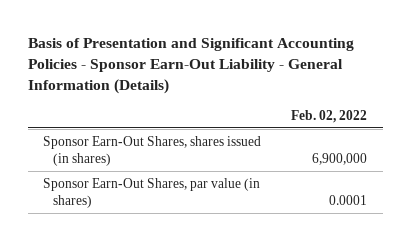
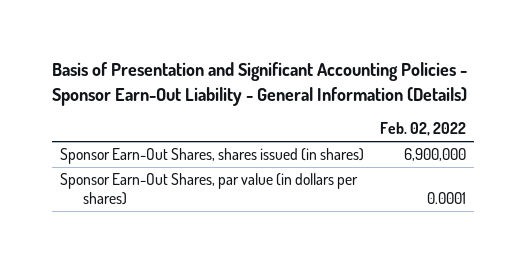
- Sponsor Earn-Out Shares, par value (in shares) | 0.0001
+ Sponsor Earn-Out Shares, par value (in dollars per shares) | 0.0001

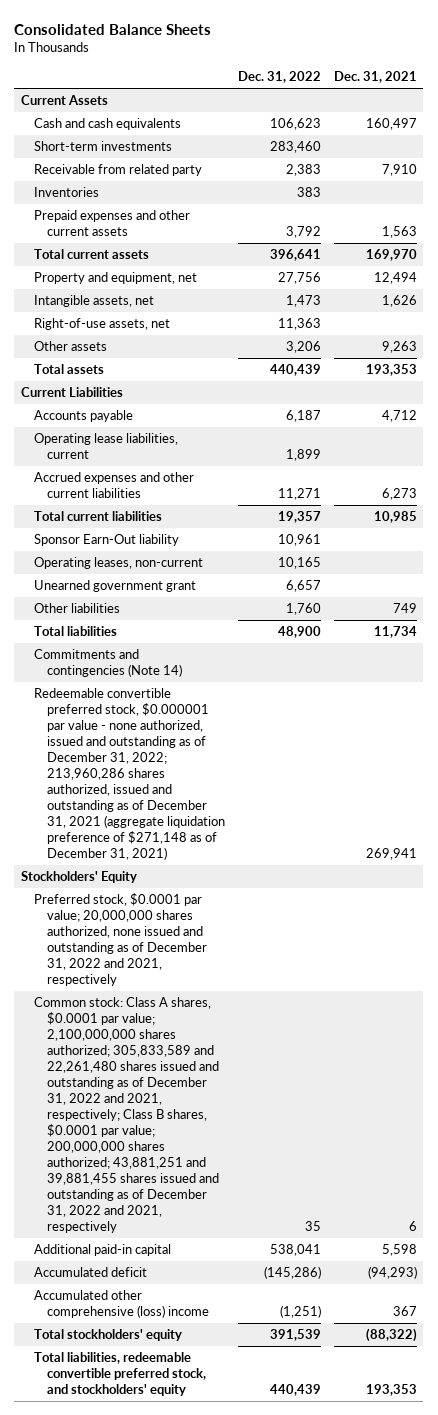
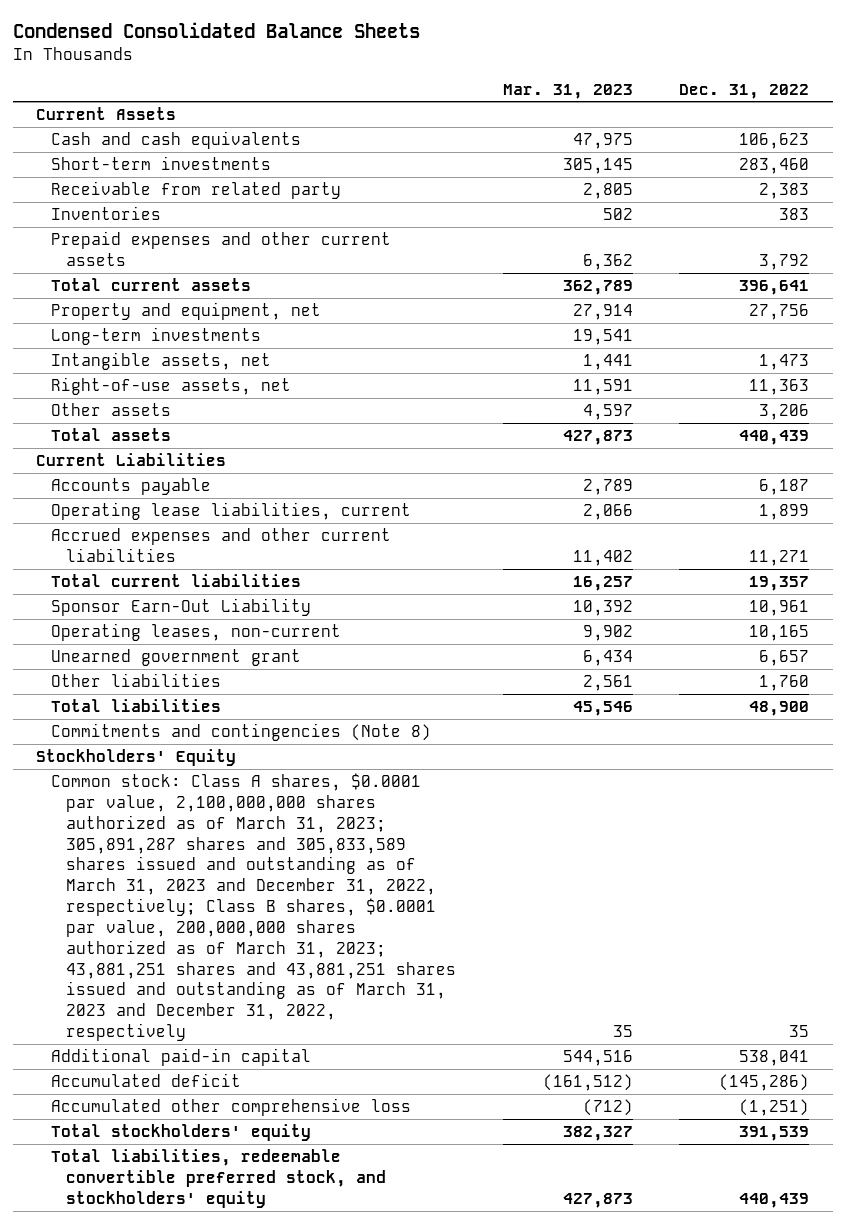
- Consolidated Balance Sheets
+ Condensed Consolidated Balance Sheets
- | Dec. 31, 2022 | Dec. 31, 2021
+ | Mar. 31, 2023 | Dec. 31, 2022
+ Long-term investments | 19,541 |
- Sponsor Earn-Out liability | 10,961 |
+ Sponsor Earn-Out Liability | 10,392 | 10,961
- Commitments and contingencies (Note 14)
- Redeemable convertible preferred stock, $0.000001 par value - none authorized, issued and outstanding as of December 31, 2022; 213,960,286 shares authorized, issued and outstanding as of December 31, 2021 (aggregate liquidation preference of $271,148 as of December 31, 2021) | | 269,941
+ Commitments and contingencies (Note 8)
- Preferred stock, $0.0001 par value; 20,000,000 shares authorized, none issued and outstanding as of December 31, 2022 and 2021, respectively
- Common stock: Class A shares, $0.0001 par value; 2,100,000,000 shares authorized; 305,833,589 and 22,261,480 shares issued and outstanding as of December 31, 2022 and 2021, respectively; Class B shares, $0.0001 par value; 200,000,000 shares authorized; 43,881,251 and 39,881,455 shares issued and outstanding as of December 31, 2022 and 2021, respectively | 35 | 6
+ Common stock: Class A shares, $0.0001 par value, 2,100,000,000 shares authorized as of March 31, 2023; 305,891,287 shares and 305,833,589 shares issued and outstanding as of March 31, 2023 and December 31, 2022, respectively; Class B shares, $0.0001 par value, 200,000,000 shares authorized as of March 31, 2023; 43,881,251 shares and 43,881,251 shares issued and outstanding as of March 31, 2023 and December 31, 2022, respectively | 35 | 35
- Accumulated other comprehensive (loss) income | (1,251) | 367
+ Accumulated other comprehensive loss | (712) | (1,251)

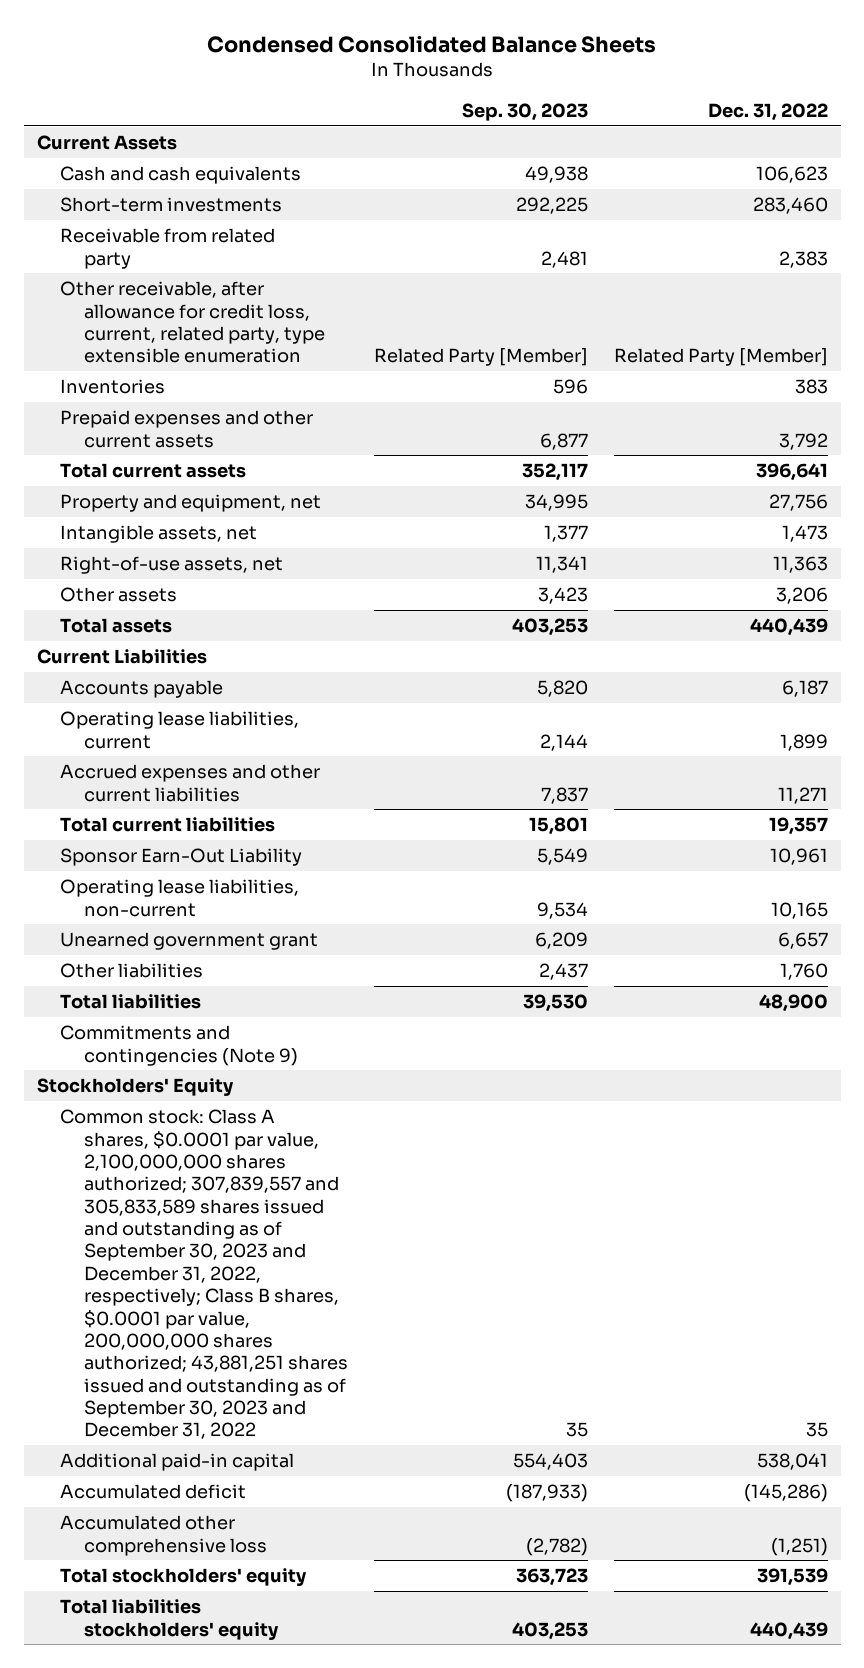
- | Mar. 31, 2023 | Dec. 31, 2022
+ | Sep. 30, 2023 | Dec. 31, 2022
+ Other receivable, after allowance for credit loss, current, related party, type extensible enumeration | Related Party [Member] | Related Party [Member]
- Long-term investments | 19,541 |
- Operating leases, non-current | 9,902 | 10,165
+ Operating lease liabilities, non-current | 9,534 | 10,165
- Commitments and contingencies (Note 8)
+ Commitments and contingencies (Note 9)
- Common stock: Class A shares, $0.0001 par value, 2,100,000,000 shares authorized as of March 31, 2023; 305,891,287 shares and 305,833,589 shares issued and outstanding as of March 31, 2023 and December 31, 2022, respectively; Class B shares, $0.0001 par value, 200,000,000 shares authorized as of March 31, 2023; 43,881,251 shares and 43,881,251 shares issued and outstanding as of March 31, 2023 and December 31, 2022, respectively | 35 | 35
+ Common stock: Class A shares, $0.0001 par value, 2,100,000,000 shares authorized; 307,839,557 and 305,833,589 shares issued and outstanding as of September 30, 2023 and December 31, 2022, respectively; Class B shares, $0.0001 par value, 200,000,000 shares authorized; 43,881,251 shares issued and outstanding as of September 30, 2023 and December 31, 2022 | 35 | 35
- Total liabilities, redeemable convertible preferred stock, and stockholders' equity | 427,873 | 440,439
+ Total liabilities stockholders' equity | 403,253 | 440,439

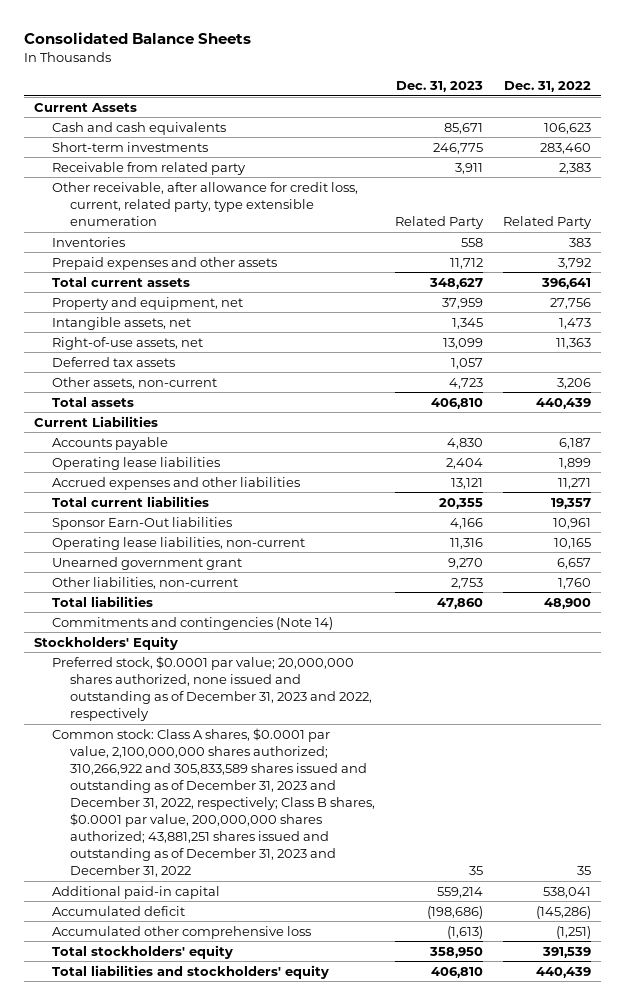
- Condensed Consolidated Balance Sheets
+ Consolidated Balance Sheets
- | Sep. 30, 2023 | Dec. 31, 2022
+ | Dec. 31, 2023 | Dec. 31, 2022
- Other receivable, after allowance for credit loss, current, related party, type extensible enumeration | Related Party [Member] | Related Party [Member]
+ Other receivable, after allowance for credit loss, current, related party, type extensible enumeration | Related Party | Related Party
- Prepaid expenses and other current assets | 6,877 | 3,792
+ Prepaid expenses and other assets | 11,712 | 3,792
- Other assets | 3,423 | 3,206
+ Deferred tax assets | 1,057 |
+ Other assets, non-current | 4,723 | 3,206
- Operating lease liabilities, current | 2,144 | 1,899
- Accrued expenses and other current liabilities | 7,837 | 11,271
+ Operating lease liabilities | 2,404 | 1,899
+ Accrued expenses and other liabilities | 13,121 | 11,271
- Sponsor Earn-Out Liability | 5,549 | 10,961
+ Sponsor Earn-Out liabilities | 4,166 | 10,961
- Other liabilities | 2,437 | 1,760
+ Other liabilities, non-current | 2,753 | 1,760
- Commitments and contingencies (Note 9)
+ Commitments and contingencies (Note 14)
- Common stock: Class A shares, $0.0001 par value, 2,100,000,000 shares authorized; 307,839,557 and 305,833,589 shares issued and outstanding as of September 30, 2023 and December 31, 2022, respectively; Class B shares, $0.0001 par value, 200,000,000 shares authorized; 43,881,251 shares issued and outstanding as of September 30, 2023 and December 31, 2022 | 35 | 35
+ Preferred stock, $0.0001 par value; 20,000,000 shares authorized, none issued and outstanding as of December 31, 2023 and 2022, respectively
+ Common stock: Class A shares, $0.0001 par value, 2,100,000,000 shares authorized; 310,266,922 and 305,833,589 shares issued and outstanding as of December 31, 2023 and December 31, 2022, respectively; Class B shares, $0.0001 par value, 200,000,000 shares authorized; 43,881,251 shares issued and outstanding as of December 31, 2023 and December 31, 2022 | 35 | 35
- Total liabilities stockholders' equity | 403,253 | 440,439
+ Total liabilities and stockholders' equity | 406,810 | 440,439

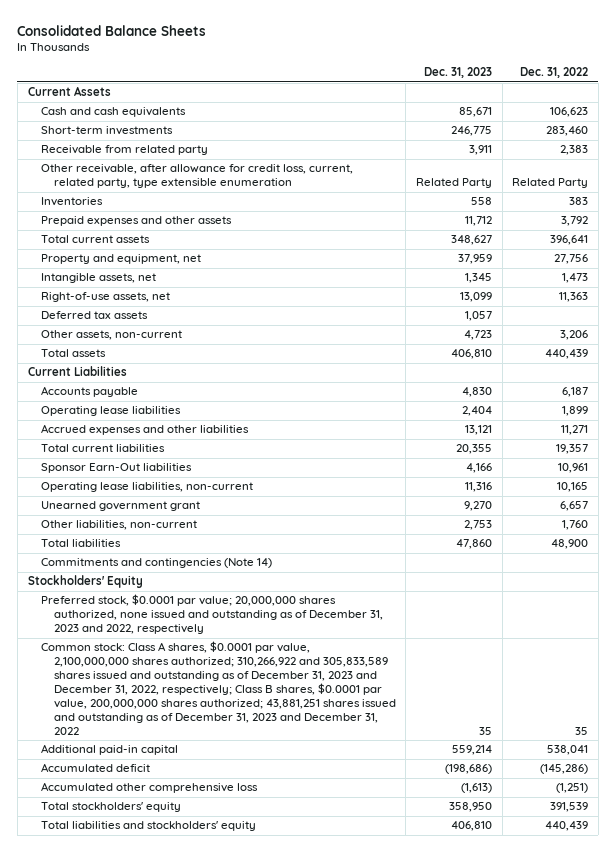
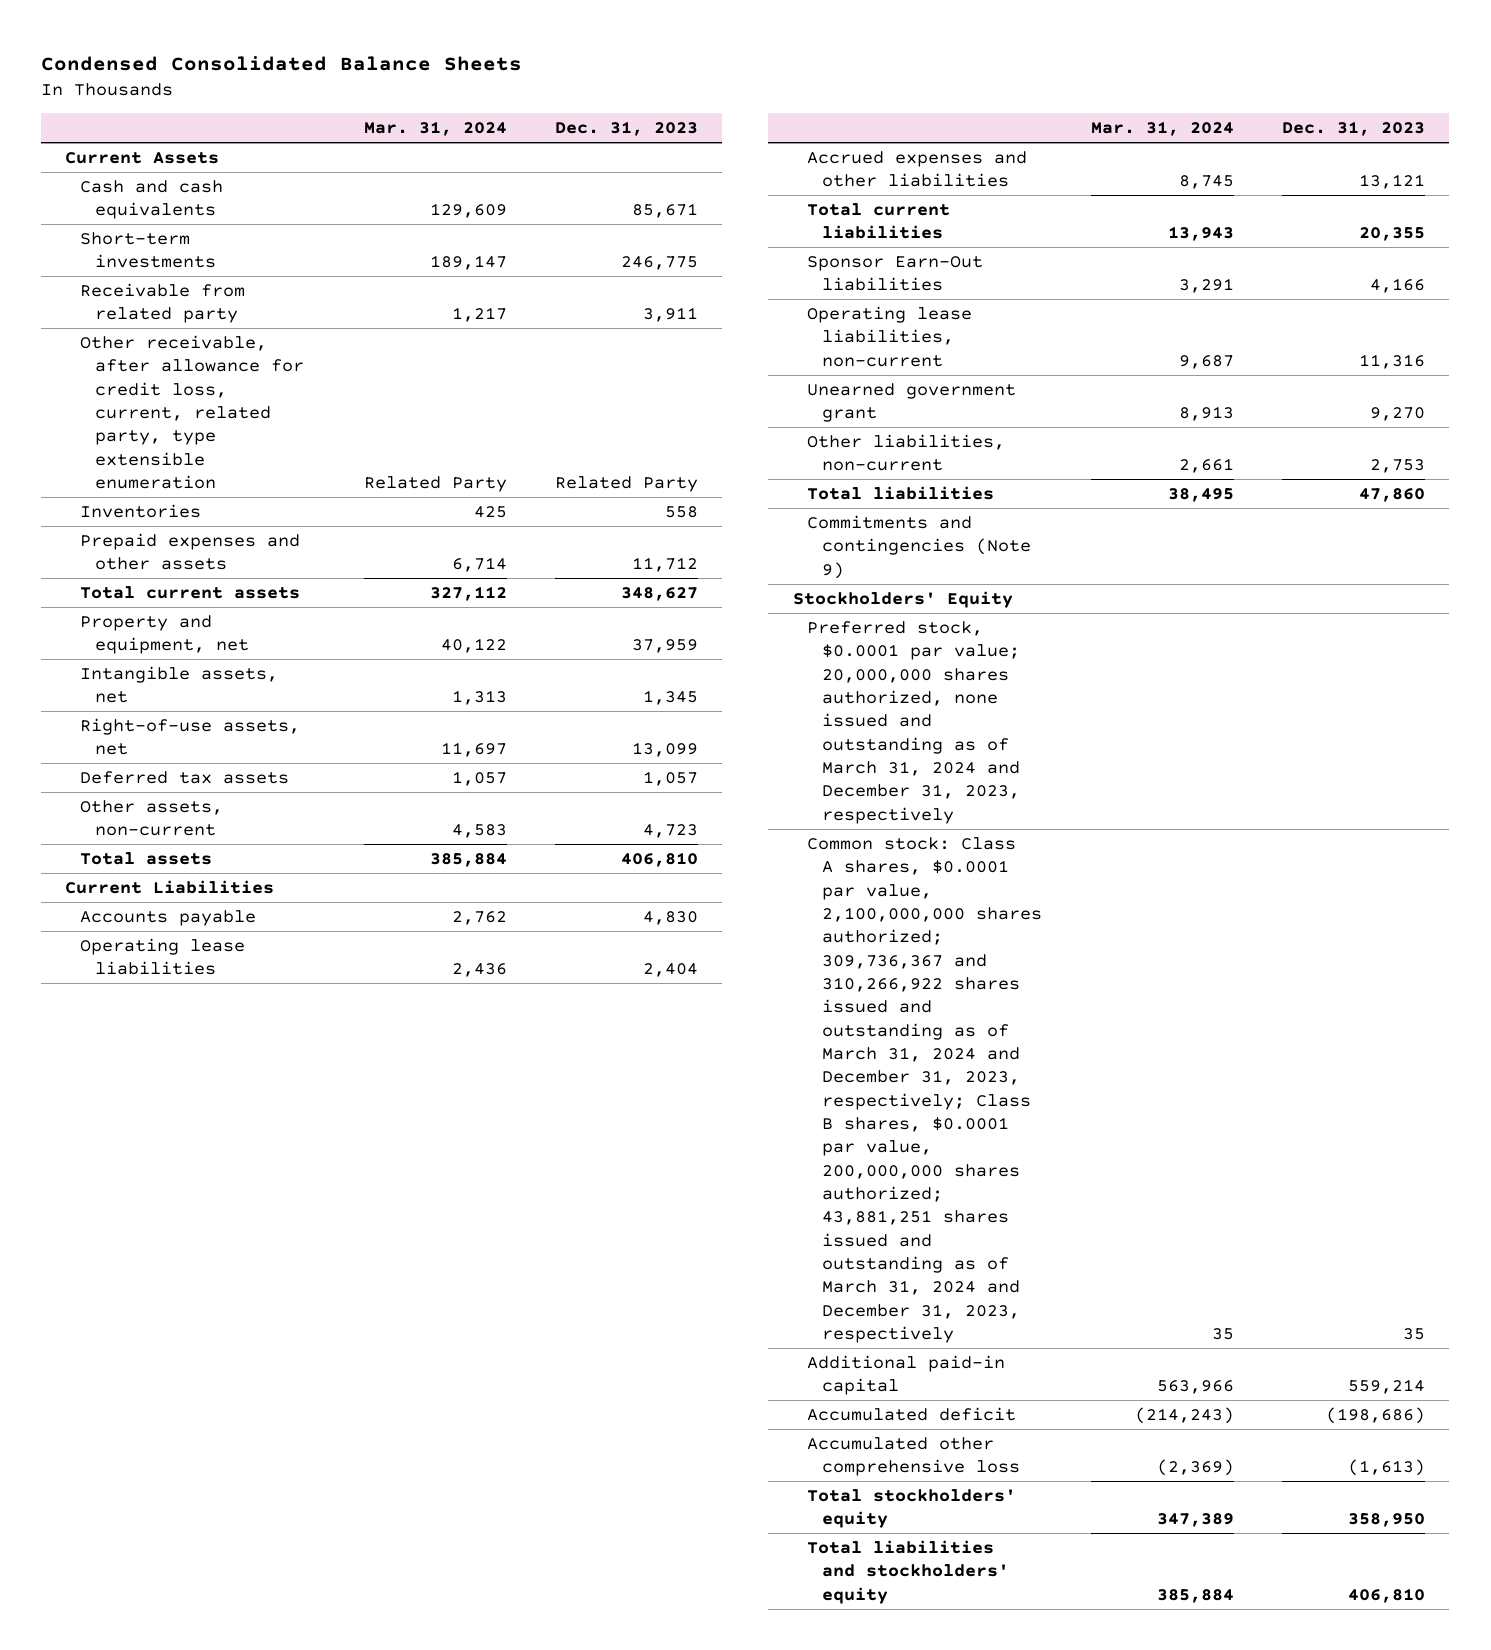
- Consolidated Balance Sheets
+ Condensed Consolidated Balance Sheets
- | Dec. 31, 2023 | Dec. 31, 2022
+ | Mar. 31, 2024 | Dec. 31, 2023
- Commitments and contingencies (Note 14)
+ Commitments and contingencies (Note 9)
- Preferred stock, $0.0001 par value; 20,000,000 shares authorized, none issued and outstanding as of December 31, 2023 and 2022, respectively
- Common stock: Class A shares, $0.0001 par value, 2,100,000,000 shares authorized; 310,266,922 and 305,833,589 shares issued and outstanding as of December 31, 2023 and December 31, 2022, respectively; Class B shares, $0.0001 par value, 200,000,000 shares authorized; 43,881,251 shares issued and outstanding as of December 31, 2023 and December 31, 2022 | 35 | 35
+ Preferred stock, $0.0001 par value; 20,000,000 shares authorized, none issued and outstanding as of March 31, 2024 and December 31, 2023, respectively
+ Common stock: Class A shares, $0.0001 par value, 2,100,000,000 shares authorized; 309,736,367 and 310,266,922 shares issued and outstanding as of March 31, 2024 and December 31, 2023, respectively; Class B shares, $0.0001 par value, 200,000,000 shares authorized; 43,881,251 shares issued and outstanding as of March 31, 2024 and December 31, 2023, respectively | 35 | 35

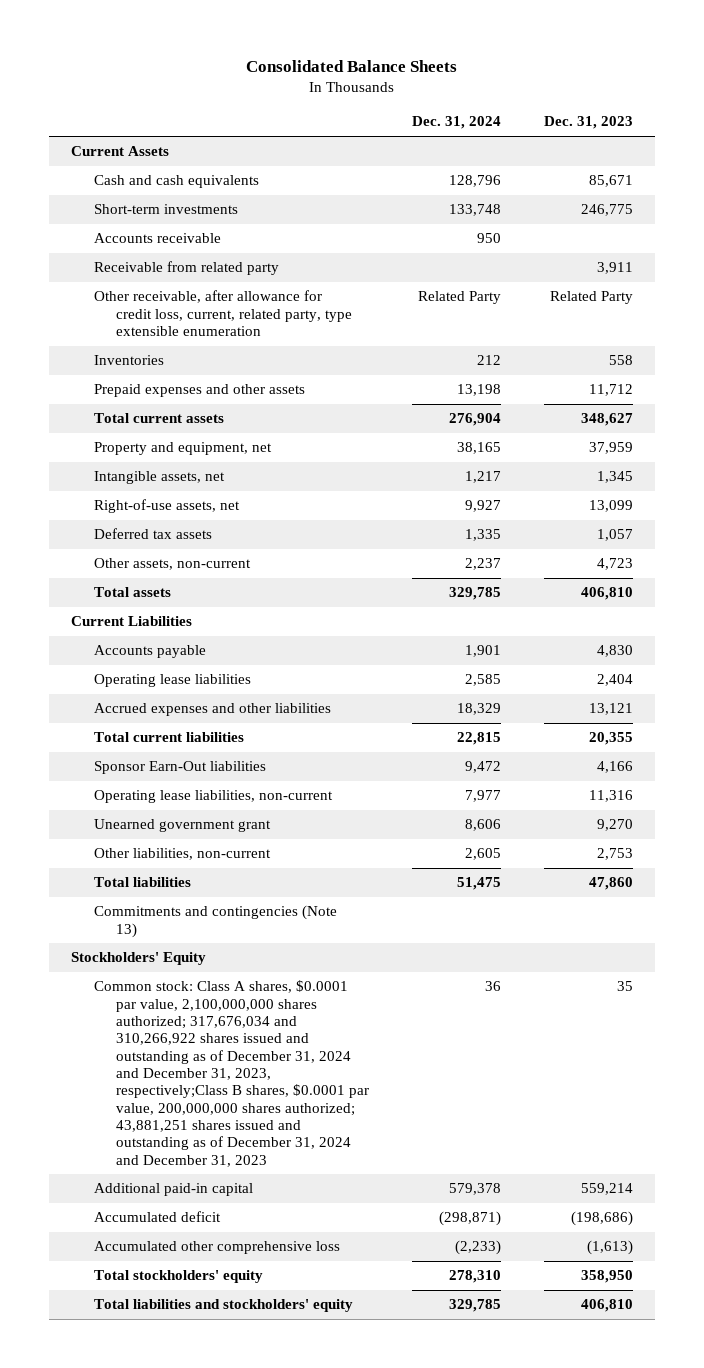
- Condensed Consolidated Balance Sheets
+ Consolidated Balance Sheets
- | Mar. 31, 2024 | Dec. 31, 2023
+ | Dec. 31, 2024 | Dec. 31, 2023
+ Accounts receivable | 950 |
- Commitments and contingencies (Note 9)
+ Commitments and contingencies (Note 13)
- Preferred stock, $0.0001 par value; 20,000,000 shares authorized, none issued and outstanding as of March 31, 2024 and December 31, 2023, respectively
- Common stock: Class A shares, $0.0001 par value, 2,100,000,000 shares authorized; 309,736,367 and 310,266,922 shares issued and outstanding as of March 31, 2024 and December 31, 2023, respectively; Class B shares, $0.0001 par value, 200,000,000 shares authorized; 43,881,251 shares issued and outstanding as of March 31, 2024 and December 31, 2023, respectively | 35 | 35
+ Common stock: Class A shares, $0.0001 par value, 2,100,000,000 shares authorized; 317,676,034 and 310,266,922 shares issued and outstanding as of December 31, 2024 and December 31, 2023, respectively;Class B shares, $0.0001 par value, 200,000,000 shares authorized; 43,881,251 shares issued and outstanding as of December 31, 2024 and December 31, 2023 | 36 | 35

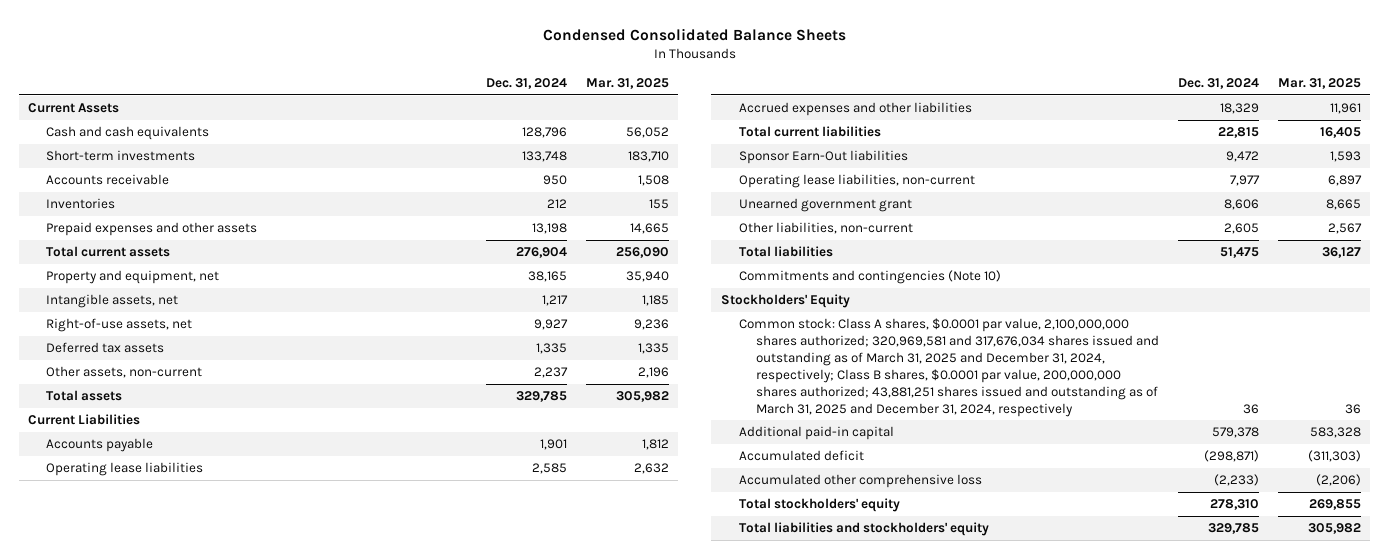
- Consolidated Balance Sheets
+ Condensed Consolidated Balance Sheets
- | Dec. 31, 2024 | Dec. 31, 2023
+ | Dec. 31, 2024 | Mar. 31, 2025
- Receivable from related party | | 3,911
- Other receivable, after allowance for credit loss, current, related party, type extensible enumeration | Related Party | Related Party
- Commitments and contingencies (Note 13)
+ Commitments and contingencies (Note 10)
- Common stock: Class A shares, $0.0001 par value, 2,100,000,000 shares authorized; 317,676,034 and 310,266,922 shares issued and outstanding as of December 31, 2024 and December 31, 2023, respectively;Class B shares, $0.0001 par value, 200,000,000 shares authorized; 43,881,251 shares issued and outstanding as of December 31, 2024 and December 31, 2023 | 36 | 35
+ Common stock: Class A shares, $0.0001 par value, 2,100,000,000 shares authorized; 320,969,581 and 317,676,034 shares issued and outstanding as of March 31, 2025 and December 31, 2024, respectively; Class B shares, $0.0001 par value, 200,000,000 shares authorized; 43,881,251 shares issued and outstanding as of March 31, 2025 and December 31, 2024, respectively | 36 | 36

